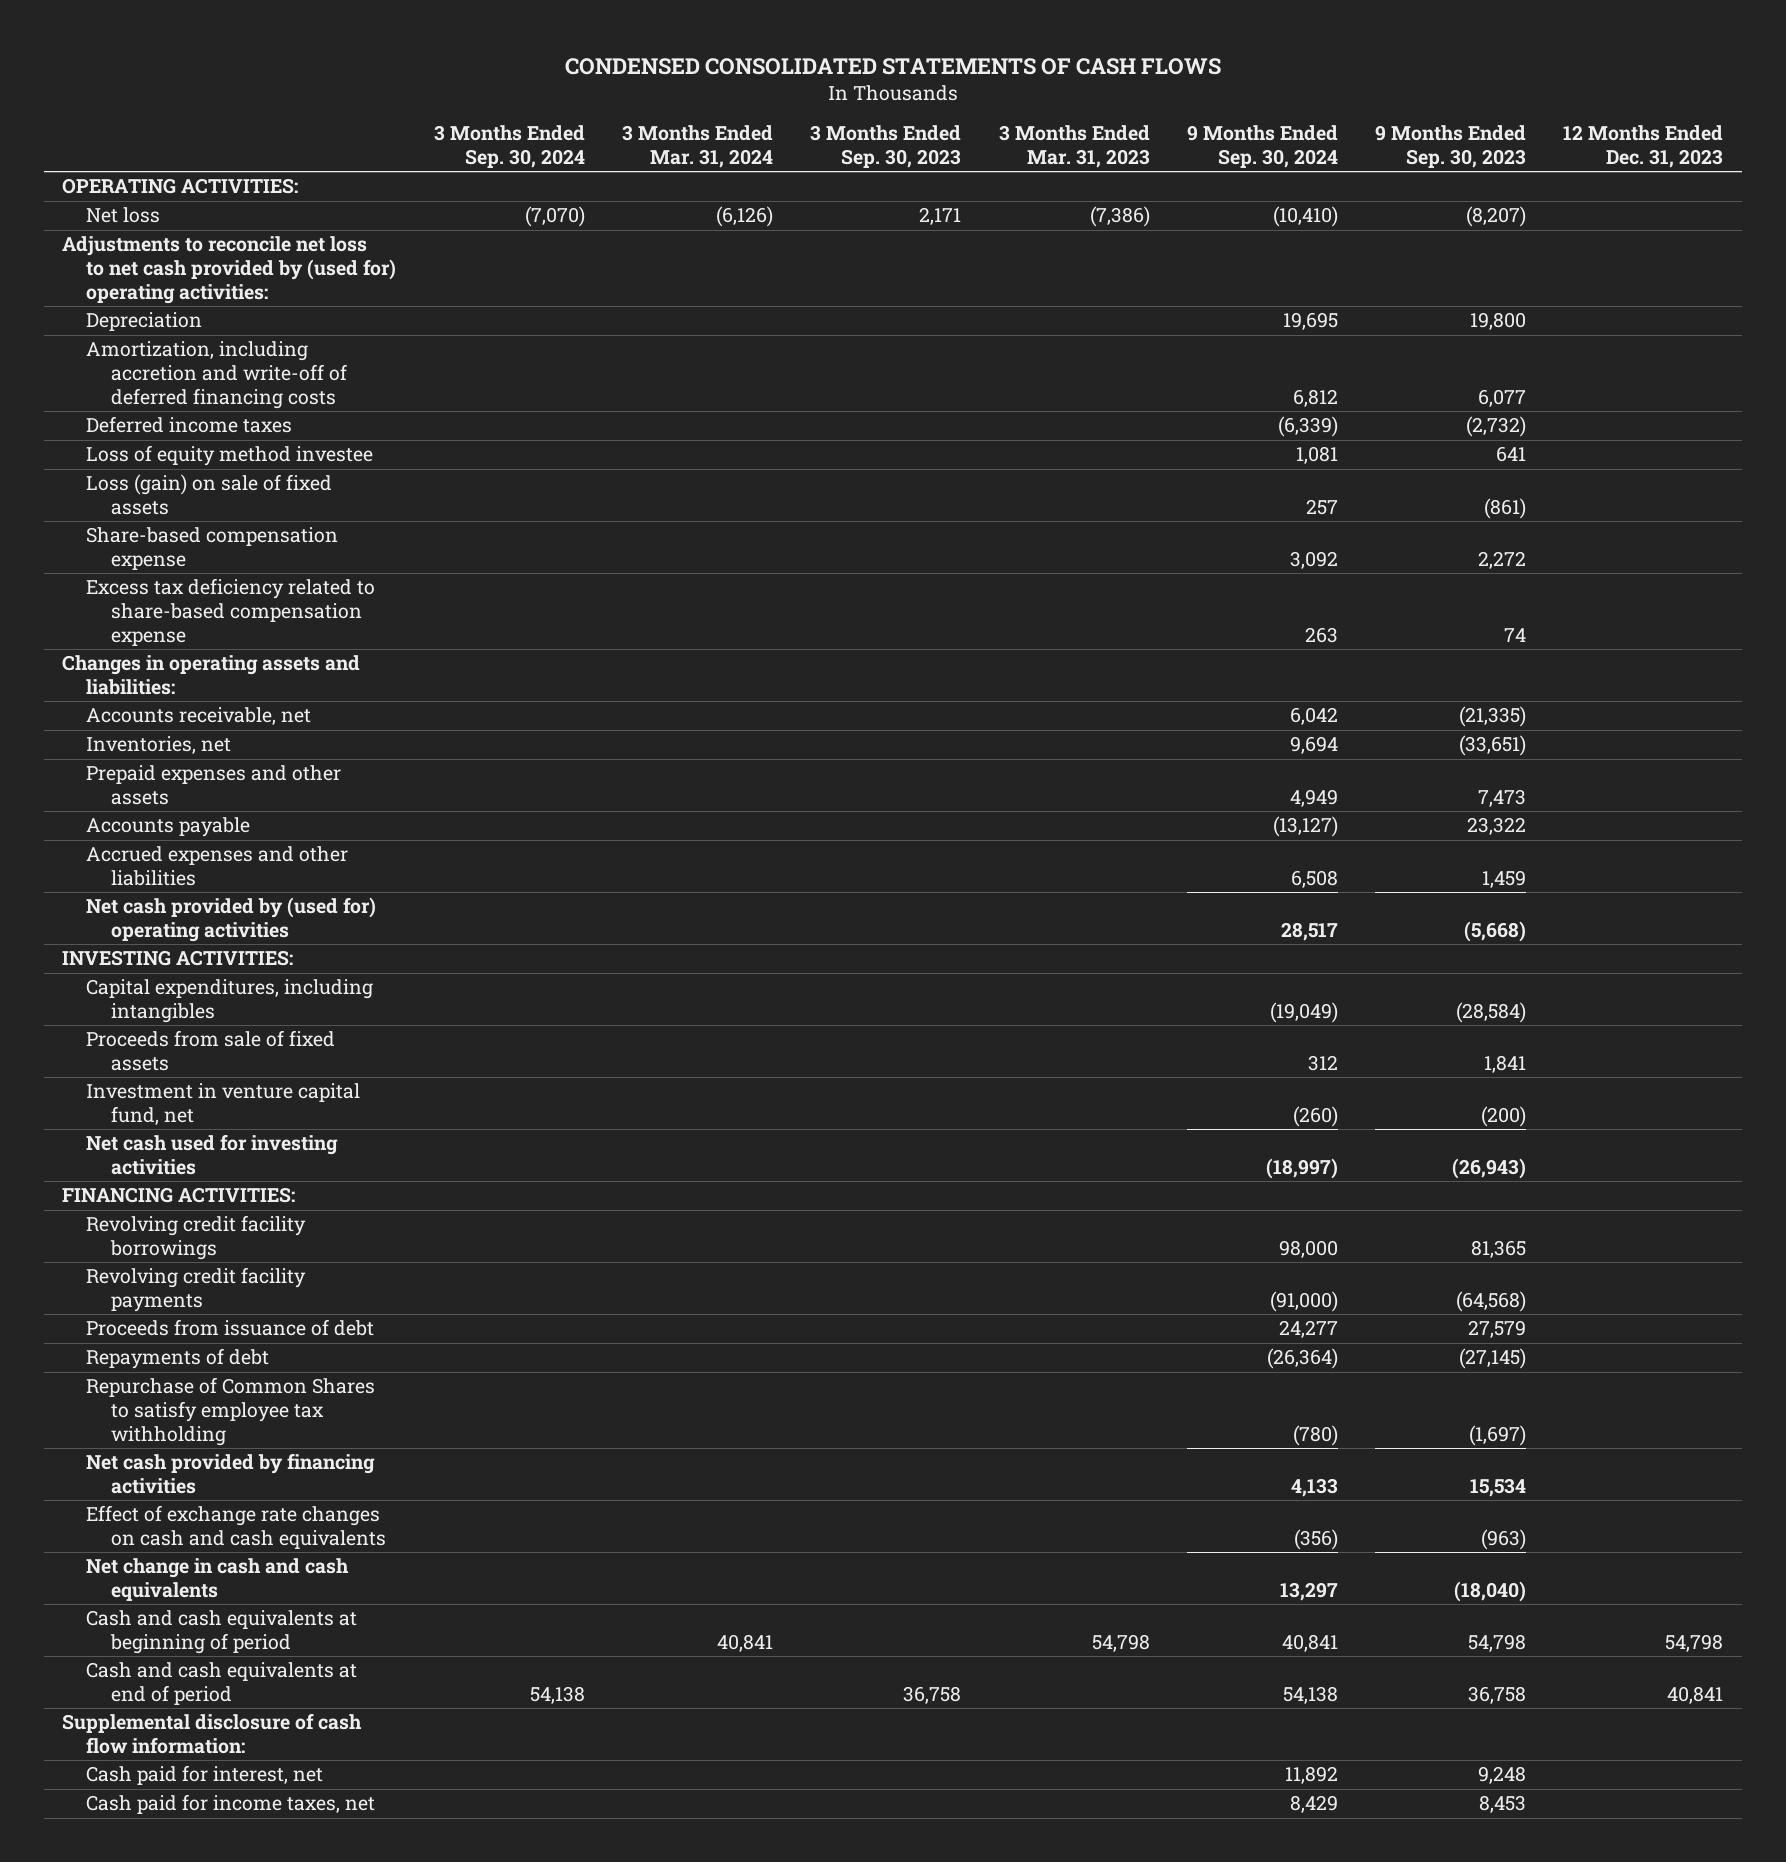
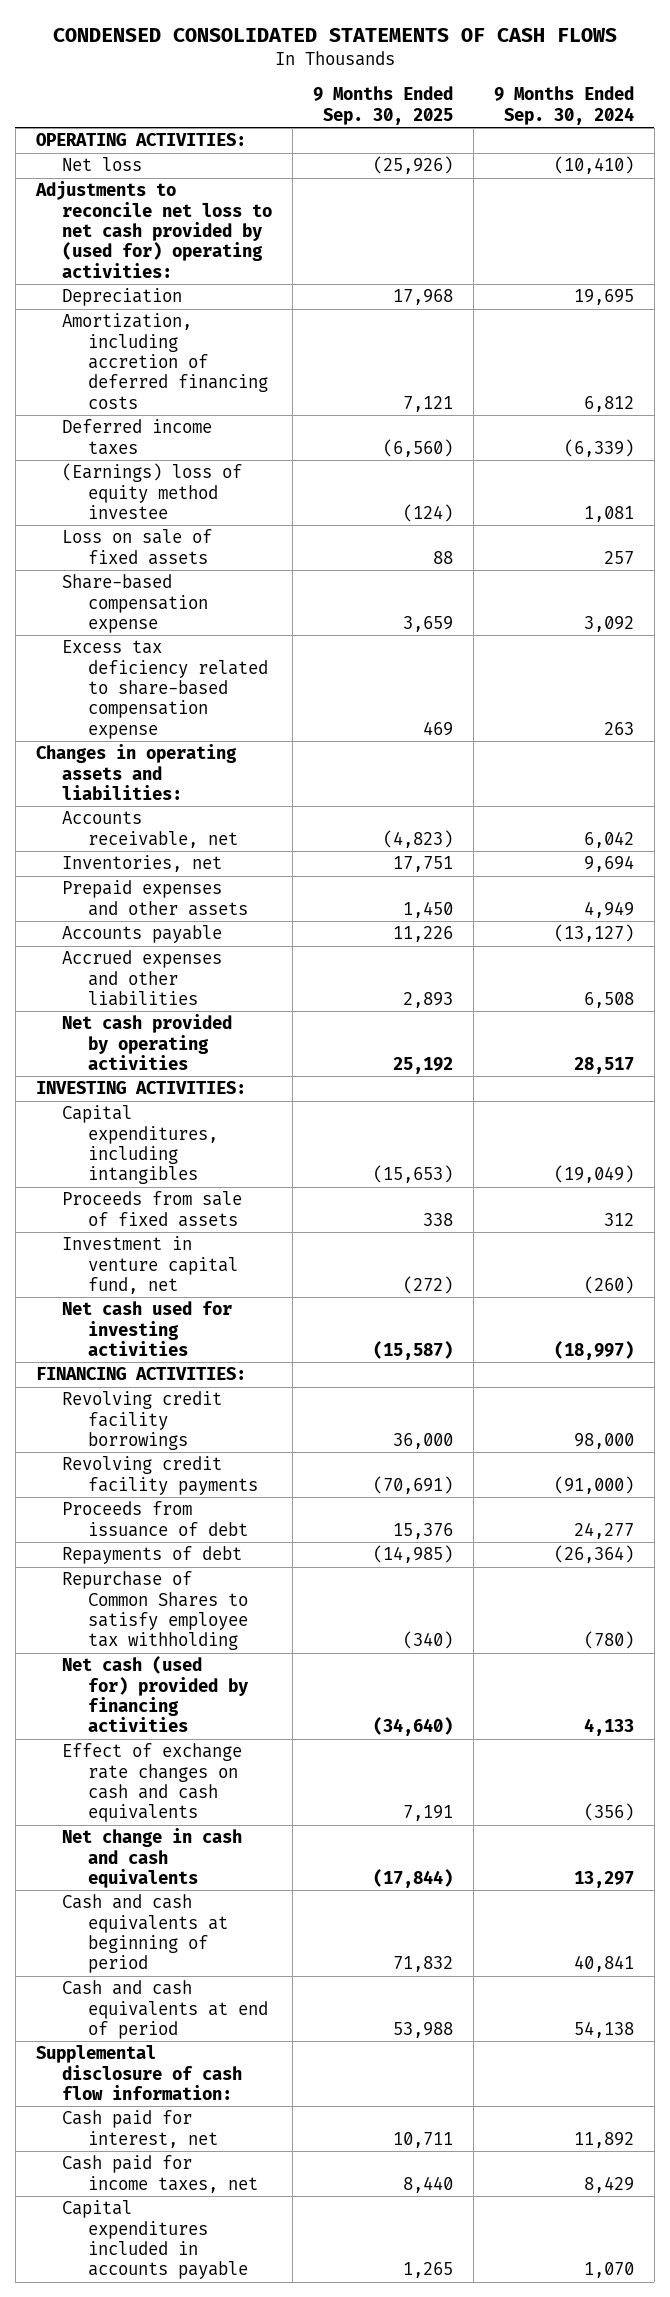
- | 3 Months Ended Sep. 30, 2024 | 3 Months Ended Mar. 31, 2024 | 3 Months Ended Sep. 30, 2023 | 3 Months Ended Mar. 31, 2023 | 9 Months Ended Sep. 30, 2024 | 9 Months Ended Sep. 30, 2023 | 12 Months Ended Dec. 31, 2023
+ | 9 Months Ended Sep. 30, 2025 | 9 Months Ended Sep. 30, 2024
- Amortization, including accretion and write-off of deferred financing costs | | | | | 6,812 | 6,077 |
+ Amortization, including accretion of deferred financing costs | 7,121 | 6,812
- Loss of equity method investee | | | | | 1,081 | 641 |
- Loss (gain) on sale of fixed assets | | | | | 257 | (861) |
+ (Earnings) loss of equity method investee | (124) | 1,081
+ Loss on sale of fixed assets | 88 | 257
- Net cash provided by (used for) operating activities | | | | | 28,517 | (5,668) |
+ Net cash provided by operating activities | 25,192 | 28,517
- Net cash provided by financing activities | | | | | 4,133 | 15,534 |
+ Net cash (used for) provided by financing activities | (34,640) | 4,133
+ Capital expenditures included in accounts payable | 1,265 | 1,070

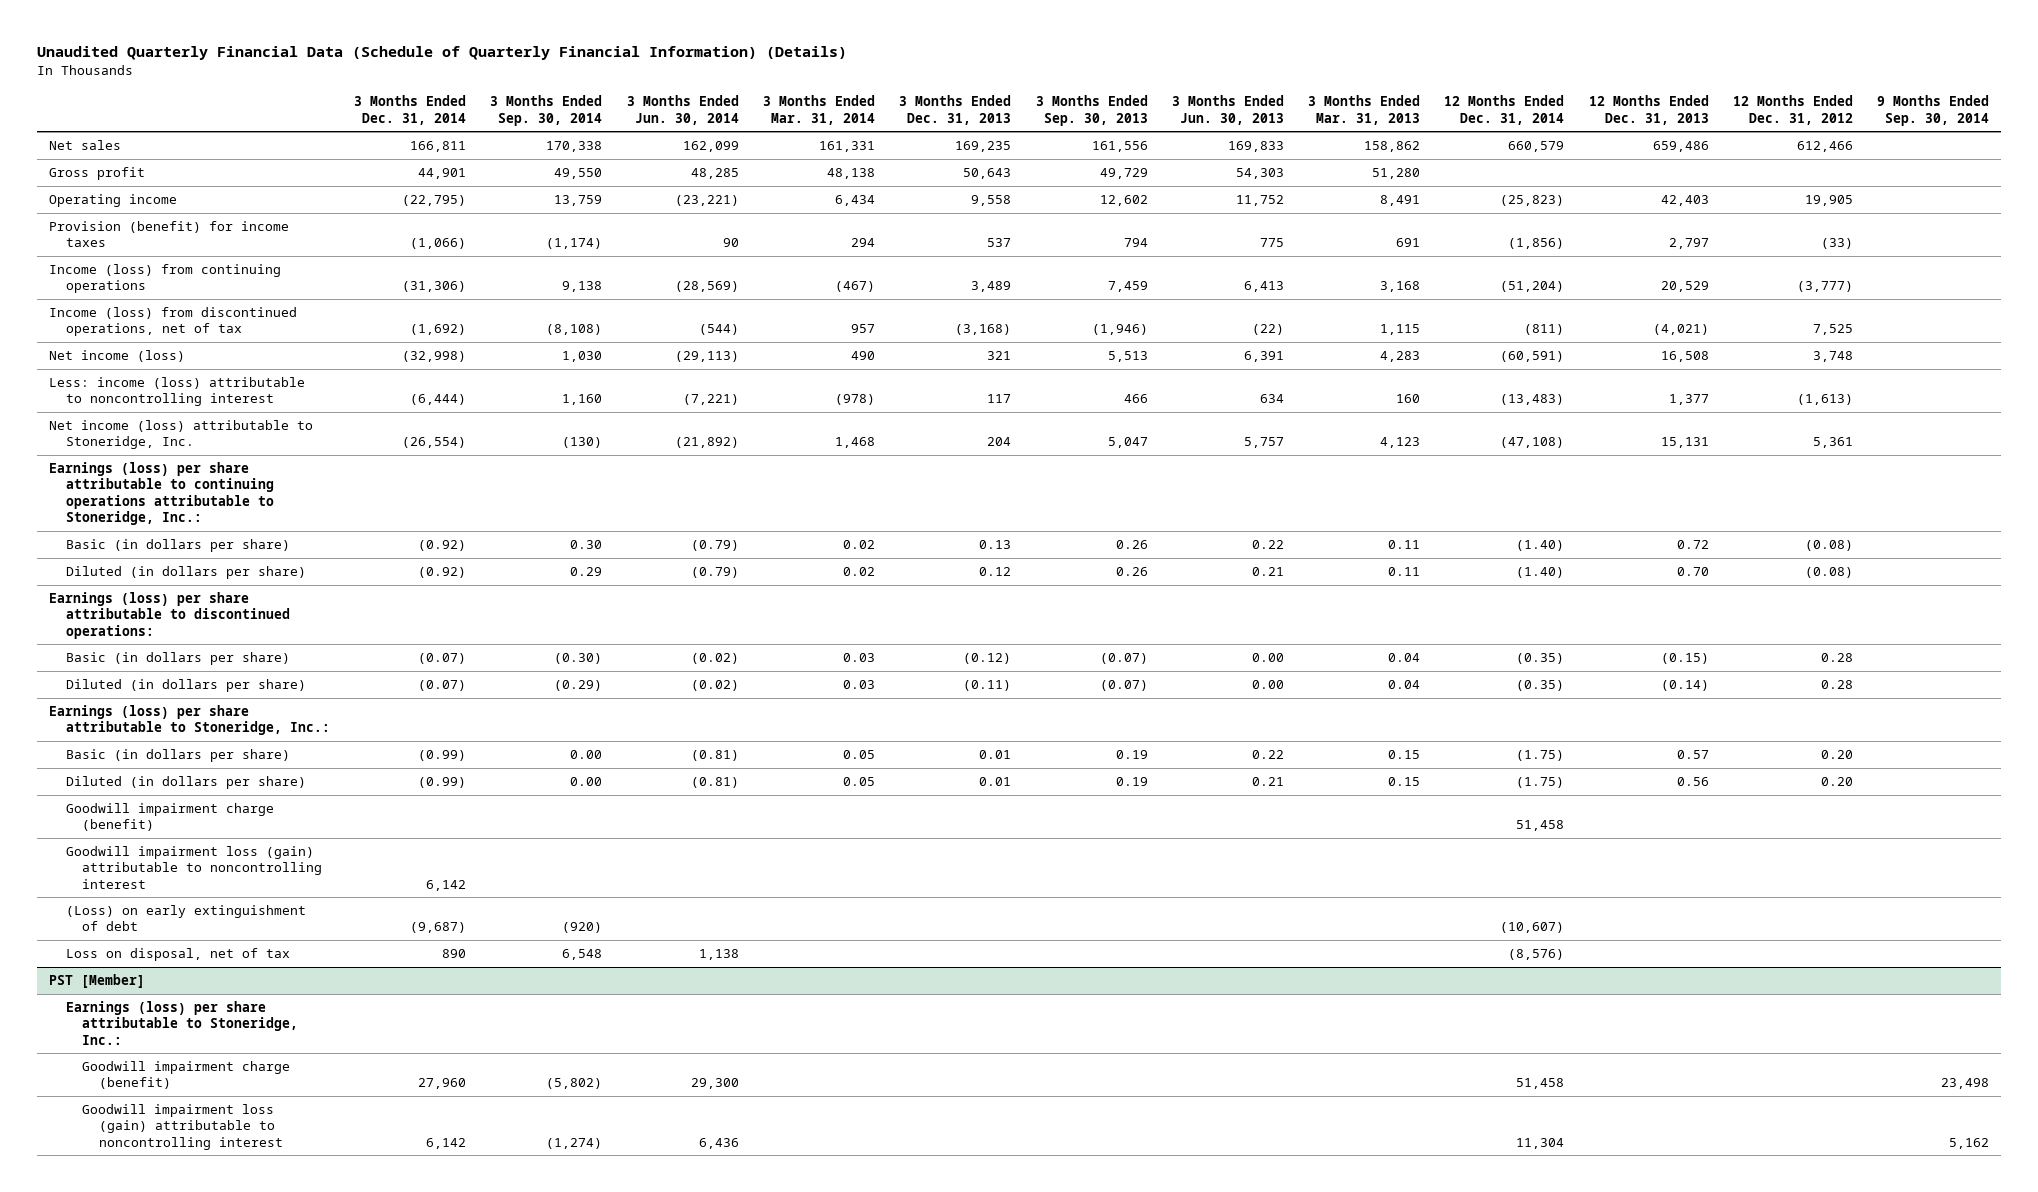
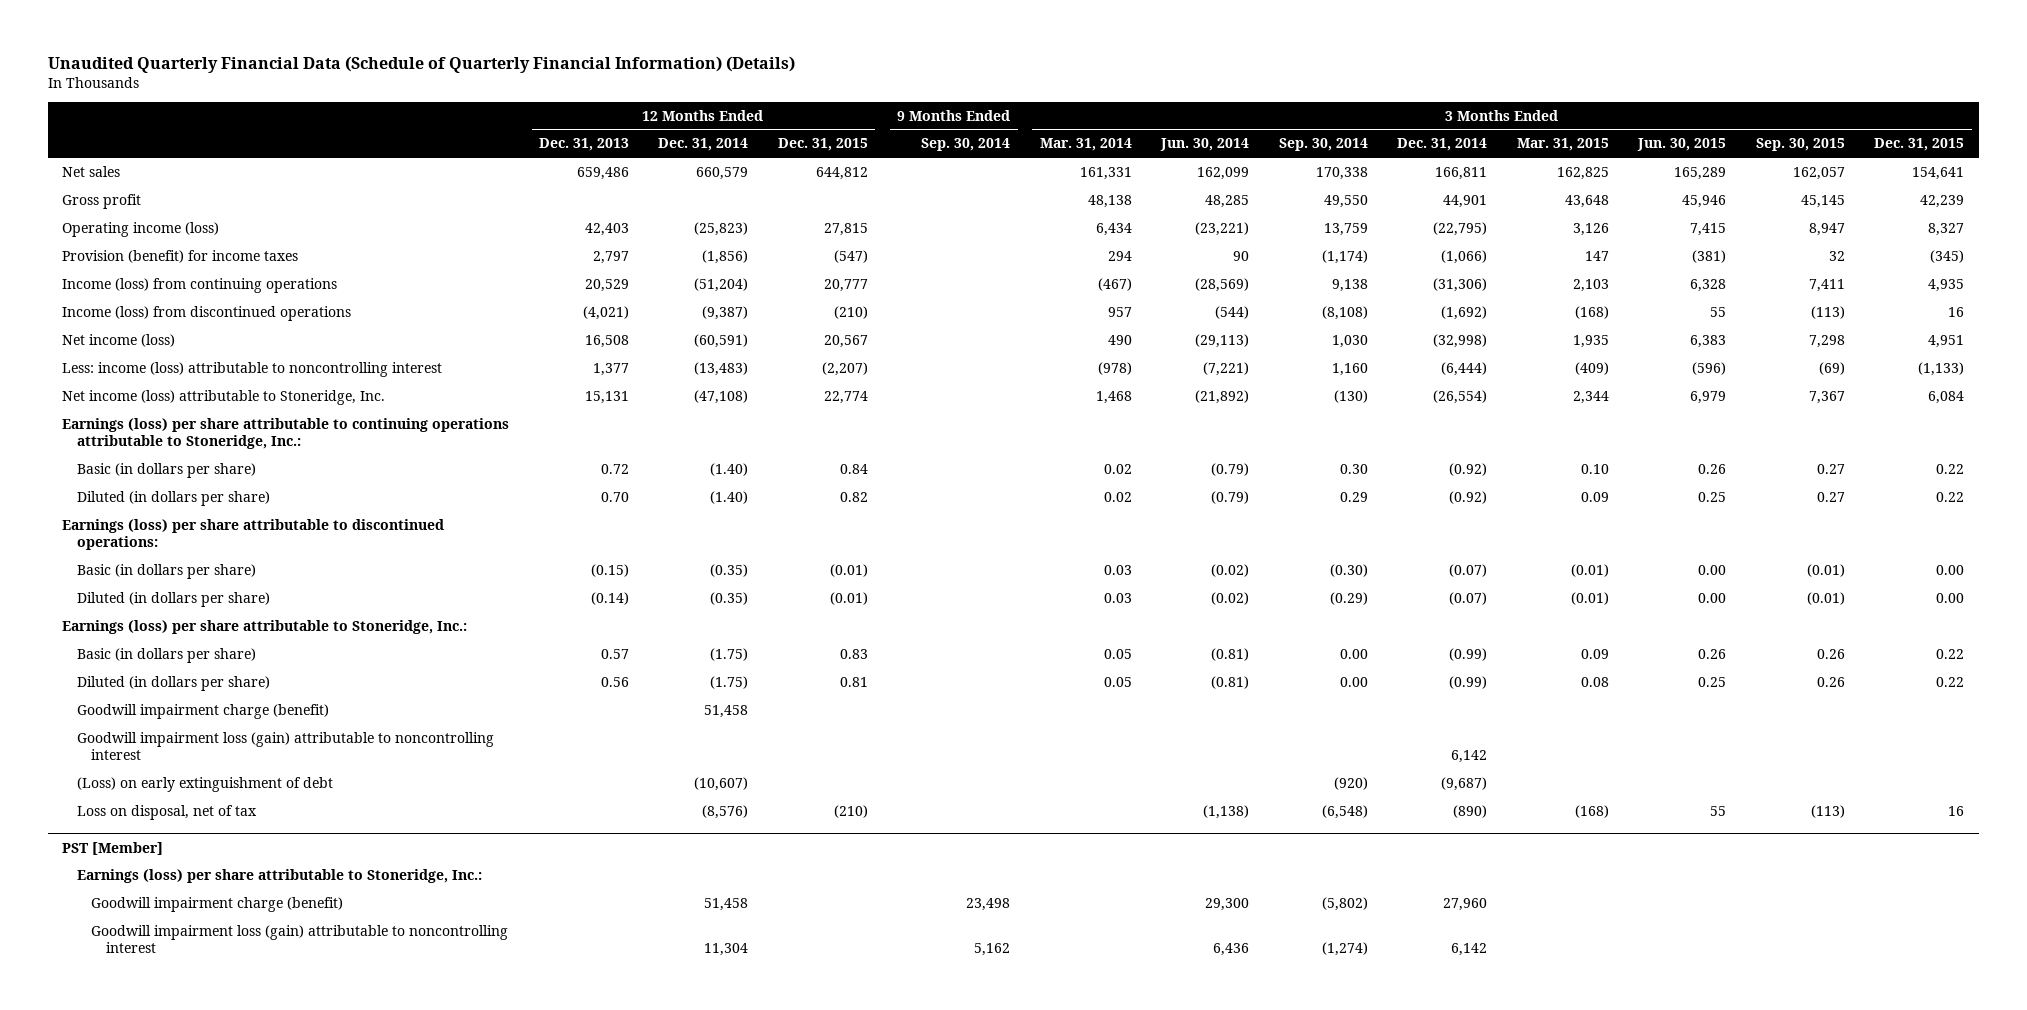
- | 3 Months Ended Dec. 31, 2014 | 3 Months Ended Sep. 30, 2014 | 3 Months Ended Jun. 30, 2014 | 3 Months Ended Mar. 31, 2014 | 3 Months Ended Dec. 31, 2013 | 3 Months Ended Sep. 30, 2013 | 3 Months Ended Jun. 30, 2013 | 3 Months Ended Mar. 31, 2013 | 12 Months Ended Dec. 31, 2014 | 12 Months Ended Dec. 31, 2013 | 12 Months Ended Dec. 31, 2012 | 9 Months Ended Sep. 30, 2014
+ | 12 Months Ended Dec. 31, 2013 | 12 Months Ended Dec. 31, 2014 | 12 Months Ended Dec. 31, 2015 | 9 Months Ended Sep. 30, 2014 | 3 Months Ended Mar. 31, 2014 | 3 Months Ended Jun. 30, 2014 | 3 Months Ended Sep. 30, 2014 | 3 Months Ended Dec. 31, 2014 | 3 Months Ended Mar. 31, 2015 | 3 Months Ended Jun. 30, 2015 | 3 Months Ended Sep. 30, 2015 | 3 Months Ended Dec. 31, 2015
- Operating income | (22,795) | 13,759 | (23,221) | 6,434 | 9,558 | 12,602 | 11,752 | 8,491 | (25,823) | 42,403 | 19,905 |
+ Operating income (loss) | 42,403 | (25,823) | 27,815 | | 6,434 | (23,221) | 13,759 | (22,795) | 3,126 | 7,415 | 8,947 | 8,327
- Income (loss) from discontinued operations, net of tax | (1,692) | (8,108) | (544) | 957 | (3,168) | (1,946) | (22) | 1,115 | (811) | (4,021) | 7,525 |
+ Income (loss) from discontinued operations | (4,021) | (9,387) | (210) | | 957 | (544) | (8,108) | (1,692) | (168) | 55 | (113) | 16
- Loss on disposal, net of tax | 890 | 6,548 | 1,138 | | | | | | (8,576) | | |
+ Loss on disposal, net of tax | | (8,576) | (210) | | | (1,138) | (6,548) | (890) | (168) | 55 | (113) | 16

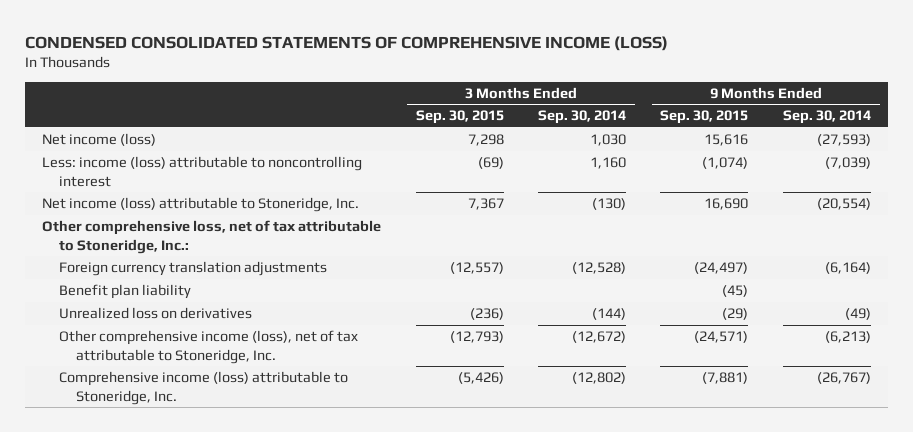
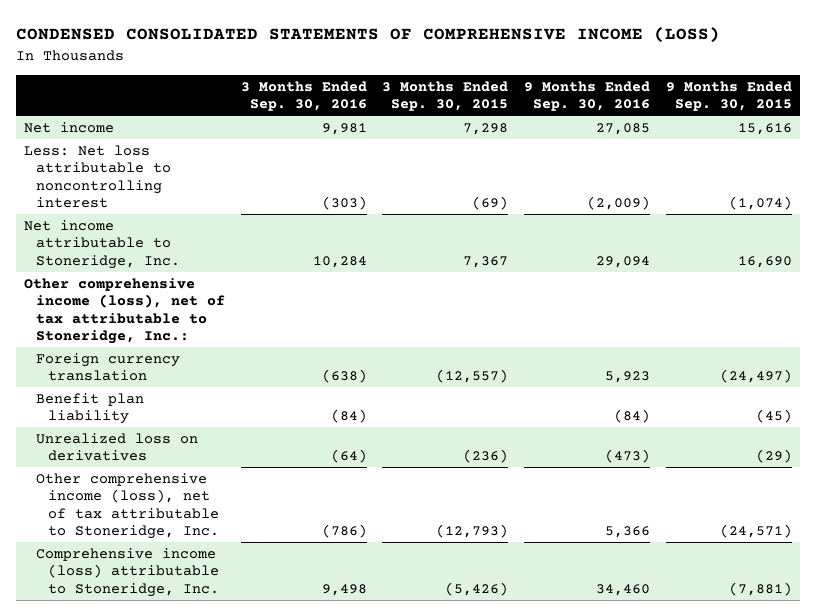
- | 3 Months Ended Sep. 30, 2015 | 3 Months Ended Sep. 30, 2014 | 9 Months Ended Sep. 30, 2015 | 9 Months Ended Sep. 30, 2014
+ | 3 Months Ended Sep. 30, 2016 | 3 Months Ended Sep. 30, 2015 | 9 Months Ended Sep. 30, 2016 | 9 Months Ended Sep. 30, 2015
- Net income (loss) | 7,298 | 1,030 | 15,616 | (27,593)
- Less: income (loss) attributable to noncontrolling interest | (69) | 1,160 | (1,074) | (7,039)
- Net income (loss) attributable to Stoneridge, Inc. | 7,367 | (130) | 16,690 | (20,554)
- Other comprehensive loss, net of tax attributable to Stoneridge, Inc.:
- Foreign currency translation adjustments | (12,557) | (12,528) | (24,497) | (6,164)
+ Net income | 9,981 | 7,298 | 27,085 | 15,616
+ Less: Net loss attributable to noncontrolling interest | (303) | (69) | (2,009) | (1,074)
+ Net income attributable to Stoneridge, Inc. | 10,284 | 7,367 | 29,094 | 16,690
+ Other comprehensive income (loss), net of tax attributable to Stoneridge, Inc.:
+ Foreign currency translation | (638) | (12,557) | 5,923 | (24,497)

